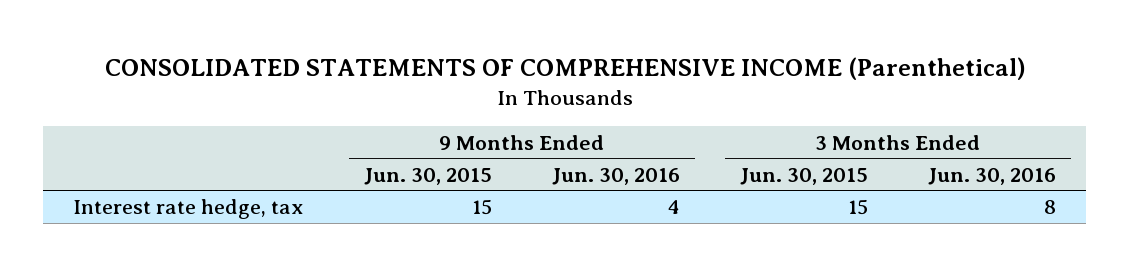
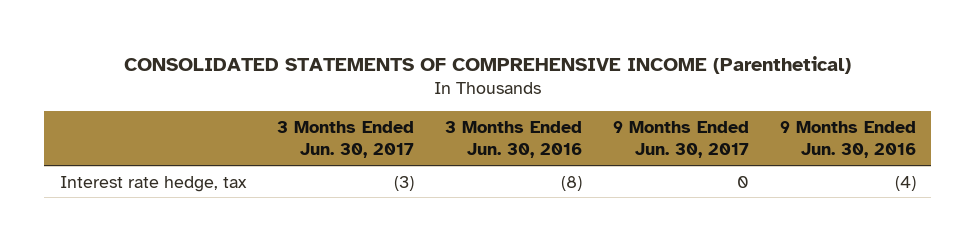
- | 9 Months Ended Jun. 30, 2015 | 9 Months Ended Jun. 30, 2016 | 3 Months Ended Jun. 30, 2015 | 3 Months Ended Jun. 30, 2016
+ | 3 Months Ended Jun. 30, 2017 | 3 Months Ended Jun. 30, 2016 | 9 Months Ended Jun. 30, 2017 | 9 Months Ended Jun. 30, 2016
- Interest rate hedge, tax | 15 | 4 | 15 | 8
+ Interest rate hedge, tax | (3) | (8) | 0 | (4)

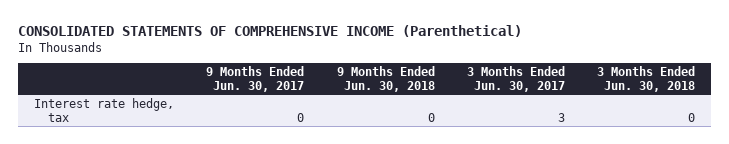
- | 3 Months Ended Jun. 30, 2017 | 3 Months Ended Jun. 30, 2016 | 9 Months Ended Jun. 30, 2017 | 9 Months Ended Jun. 30, 2016
+ | 9 Months Ended Jun. 30, 2017 | 9 Months Ended Jun. 30, 2018 | 3 Months Ended Jun. 30, 2017 | 3 Months Ended Jun. 30, 2018
- Interest rate hedge, tax | (3) | (8) | 0 | (4)
+ Interest rate hedge, tax | 0 | 0 | 3 | 0

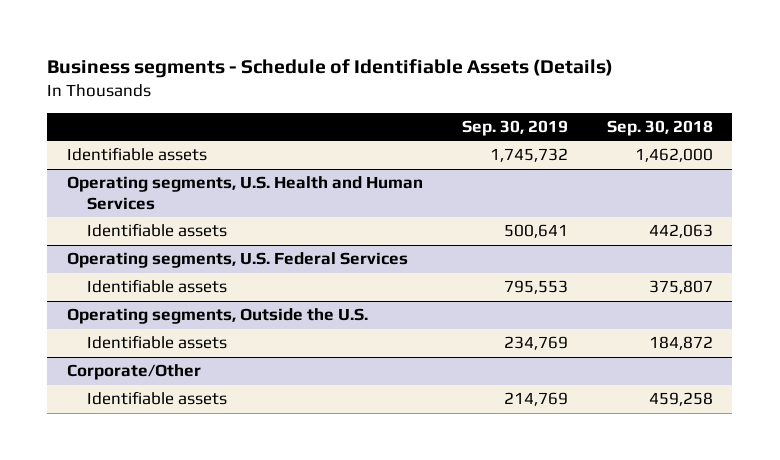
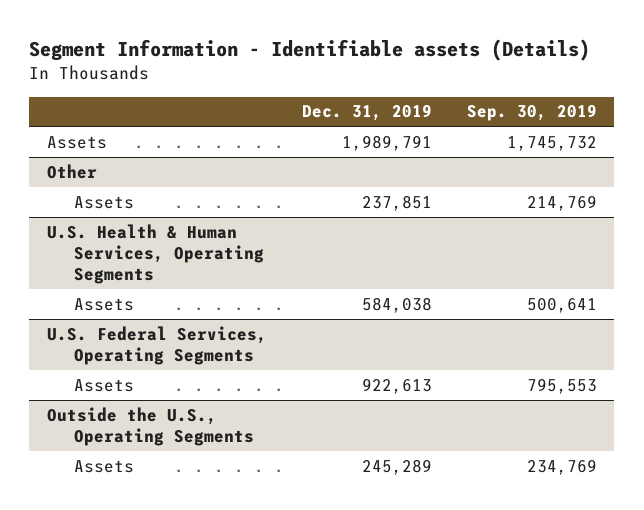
- Business segments - Schedule of Identifiable Assets (Details)
+ Segment Information - Identifiable assets (Details)
- | Sep. 30, 2019 | Sep. 30, 2018
+ | Dec. 31, 2019 | Sep. 30, 2019
- Identifiable assets | 1,745,732 | 1,462,000
- Operating segments, U.S. Health and Human Services
- Identifiable assets | 500,641 | 442,063
- Operating segments, U.S. Federal Services
- Identifiable assets | 795,553 | 375,807
- Operating segments, Outside the U.S.
- Identifiable assets | 234,769 | 184,872
- Corporate/Other
- Identifiable assets | 214,769 | 459,258
+ Assets | 1,989,791 | 1,745,732
+ Other
+ Assets | 237,851 | 214,769
+ U.S. Health & Human Services, Operating Segments
+ Assets | 584,038 | 500,641
+ U.S. Federal Services, Operating Segments
+ Assets | 922,613 | 795,553
+ Outside the U.S., Operating Segments
+ Assets | 245,289 | 234,769

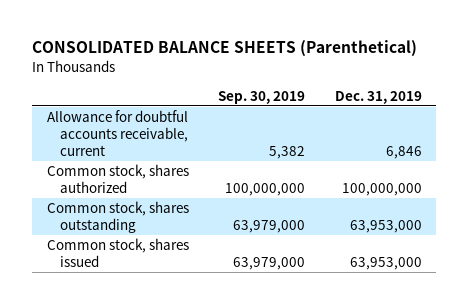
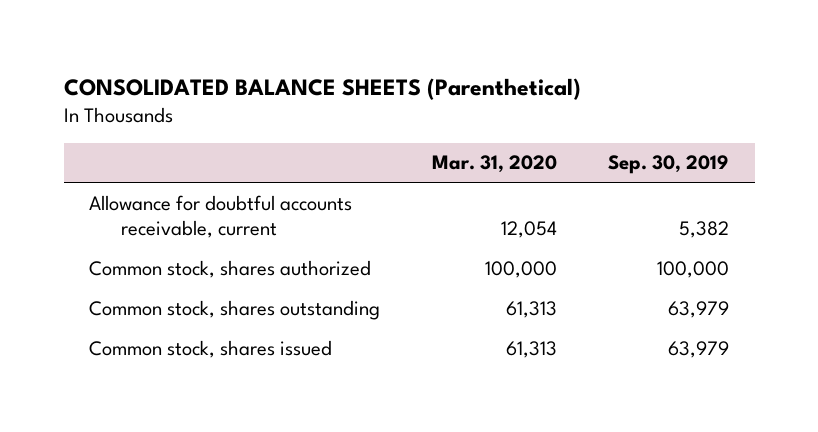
- | Sep. 30, 2019 | Dec. 31, 2019
+ | Mar. 31, 2020 | Sep. 30, 2019
- Common stock, shares authorized | 100,000,000 | 100,000,000
- Common stock, shares outstanding | 63,979,000 | 63,953,000
- Common stock, shares issued | 63,979,000 | 63,953,000
+ Common stock, shares authorized | 100,000 | 100,000
+ Common stock, shares outstanding | 61,313 | 63,979
+ Common stock, shares issued | 61,313 | 63,979

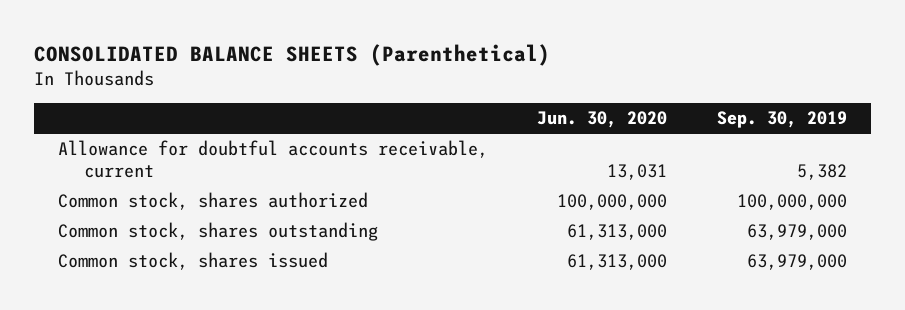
- | Mar. 31, 2020 | Sep. 30, 2019
+ | Jun. 30, 2020 | Sep. 30, 2019
- Common stock, shares authorized | 100,000 | 100,000
- Common stock, shares outstanding | 61,313 | 63,979
- Common stock, shares issued | 61,313 | 63,979
+ Common stock, shares authorized | 100,000,000 | 100,000,000
+ Common stock, shares outstanding | 61,313,000 | 63,979,000
+ Common stock, shares issued | 61,313,000 | 63,979,000

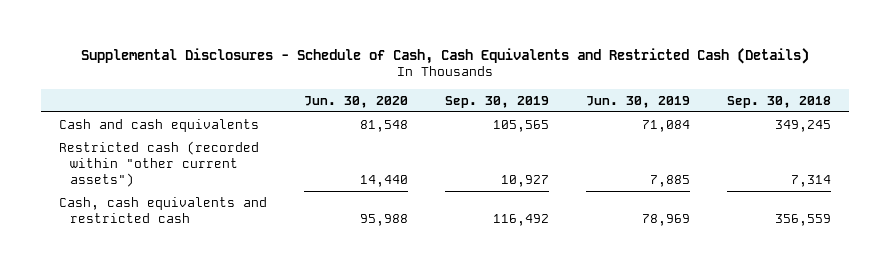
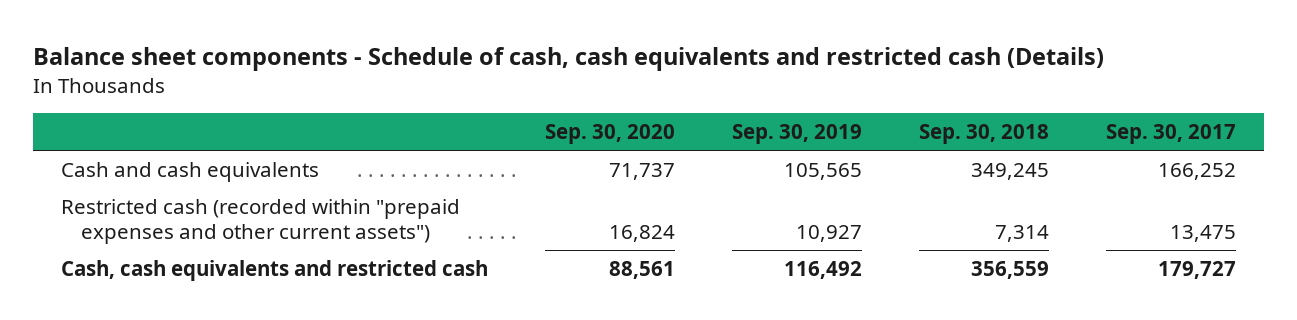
- Supplemental Disclosures - Schedule of Cash, Cash Equivalents and Restricted Cash (Details)
+ Balance sheet components - Schedule of cash, cash equivalents and restricted cash (Details)
- | Jun. 30, 2020 | Sep. 30, 2019 | Jun. 30, 2019 | Sep. 30, 2018
+ | Sep. 30, 2020 | Sep. 30, 2019 | Sep. 30, 2018 | Sep. 30, 2017
- Restricted cash (recorded within "other current assets") | 14,440 | 10,927 | 7,885 | 7,314
+ Restricted cash (recorded within "prepaid expenses and other current assets") | 16,824 | 10,927 | 7,314 | 13,475

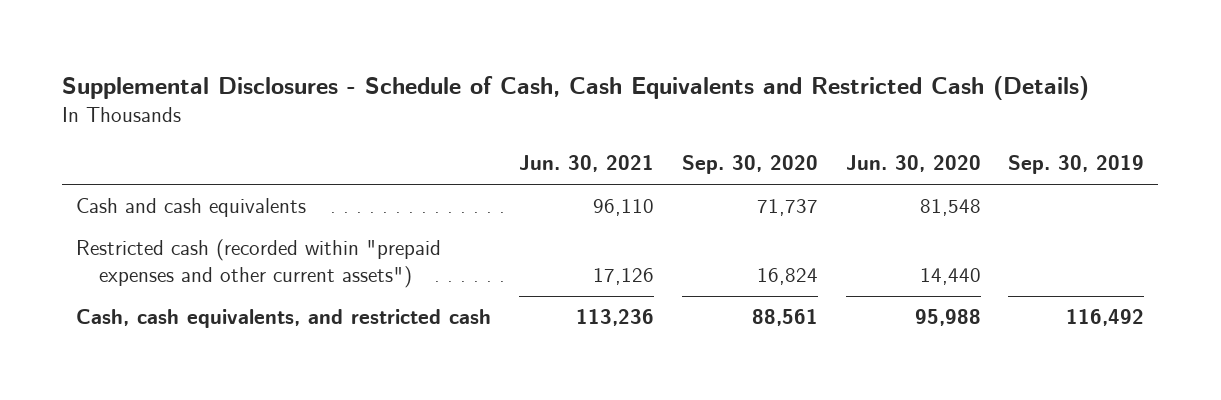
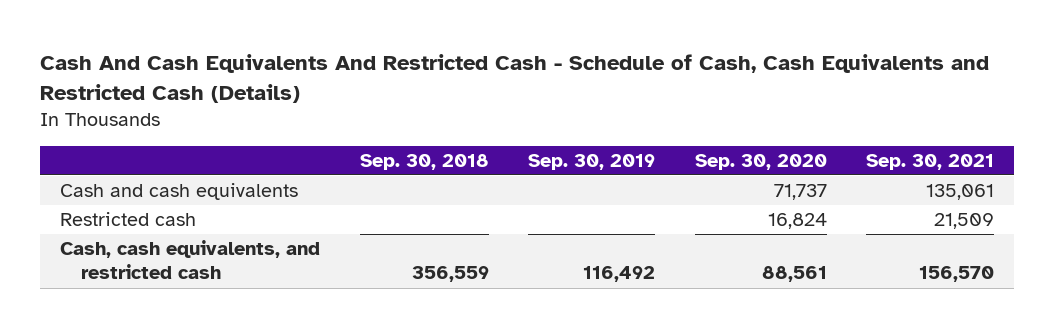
- Supplemental Disclosures - Schedule of Cash, Cash Equivalents and Restricted Cash (Details)
+ Cash And Cash Equivalents And Restricted Cash - Schedule of Cash, Cash Equivalents and Restricted Cash (Details)
- | Jun. 30, 2021 | Sep. 30, 2020 | Jun. 30, 2020 | Sep. 30, 2019
+ | Sep. 30, 2018 | Sep. 30, 2019 | Sep. 30, 2020 | Sep. 30, 2021
- Restricted cash (recorded within "prepaid expenses and other current assets") | 17,126 | 16,824 | 14,440 |
+ Restricted cash | | | 16,824 | 21,509

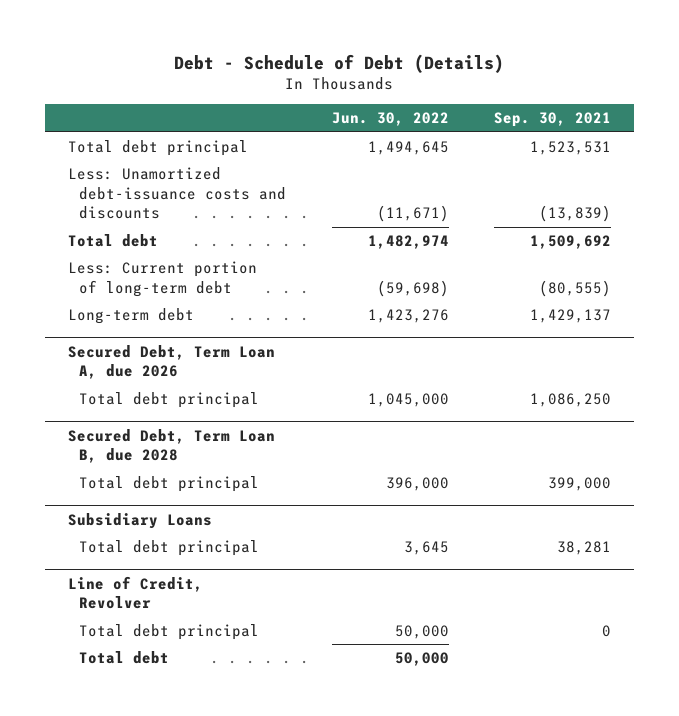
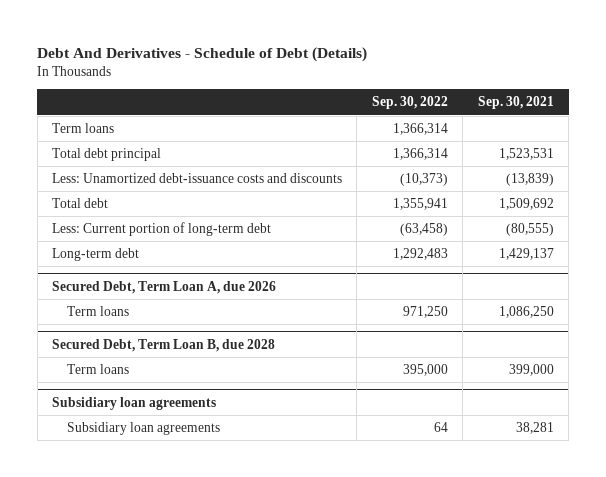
- Debt - Schedule of Debt (Details)
+ Debt And Derivatives - Schedule of Debt (Details)
- | Jun. 30, 2022 | Sep. 30, 2021
+ | Sep. 30, 2022 | Sep. 30, 2021
+ Term loans | 1,366,314 |
@ Secured Debt, Term Loan A, due 2026
- Total debt principal | 1,045,000 | 1,086,250
+ Term loans | 971,250 | 1,086,250
@ Secured Debt, Term Loan B, due 2028
- Total debt principal | 396,000 | 399,000
- Subsidiary Loans
- Total debt principal | 3,645 | 38,281
- Line of Credit, Revolver
- Total debt principal | 50,000 | 0
- Total debt | 50,000 |
@ Secured Debt, Term Loan B, due 2028
+ Term loans | 395,000 | 399,000
+ Subsidiary loan agreements
+ Subsidiary loan agreements | 64 | 38,281

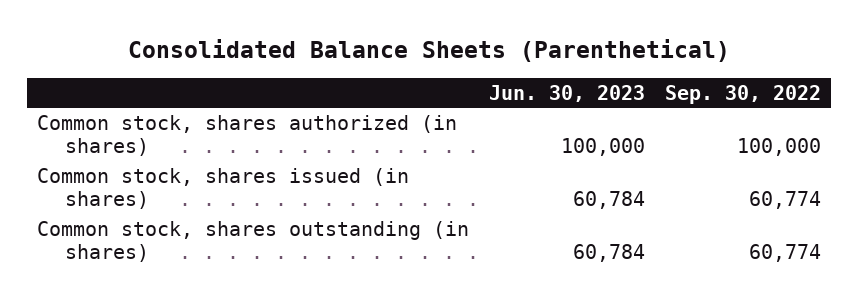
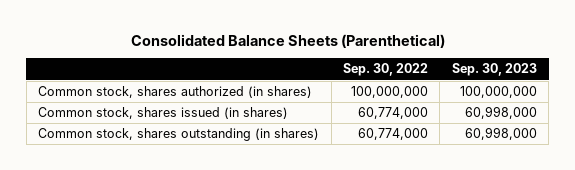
- | Jun. 30, 2023 | Sep. 30, 2022
+ | Sep. 30, 2022 | Sep. 30, 2023
- Common stock, shares authorized (in shares) | 100,000 | 100,000
- Common stock, shares issued (in shares) | 60,784 | 60,774
- Common stock, shares outstanding (in shares) | 60,784 | 60,774
+ Common stock, shares authorized (in shares) | 100,000,000 | 100,000,000
+ Common stock, shares issued (in shares) | 60,774,000 | 60,998,000
+ Common stock, shares outstanding (in shares) | 60,774,000 | 60,998,000

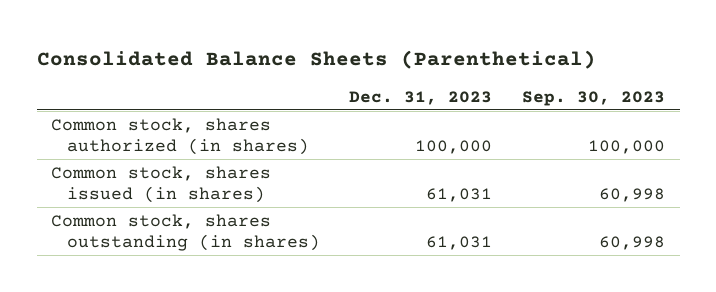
- | Sep. 30, 2022 | Sep. 30, 2023
+ | Dec. 31, 2023 | Sep. 30, 2023
- Common stock, shares authorized (in shares) | 100,000,000 | 100,000,000
- Common stock, shares issued (in shares) | 60,774,000 | 60,998,000
- Common stock, shares outstanding (in shares) | 60,774,000 | 60,998,000
+ Common stock, shares authorized (in shares) | 100,000 | 100,000
+ Common stock, shares issued (in shares) | 61,031 | 60,998
+ Common stock, shares outstanding (in shares) | 61,031 | 60,998

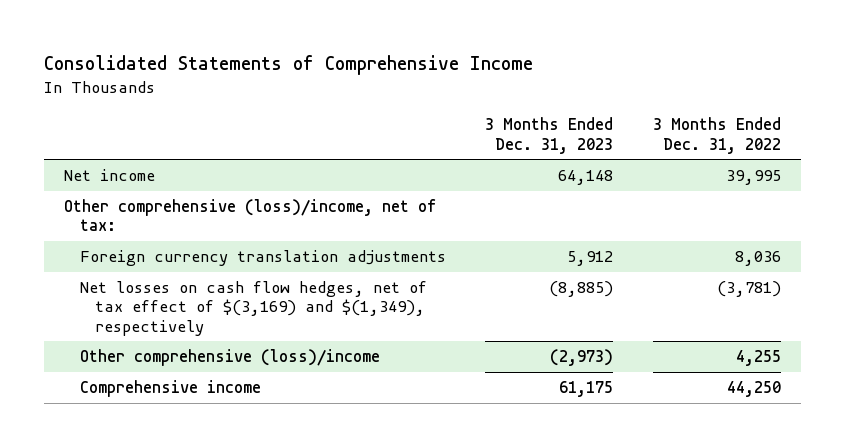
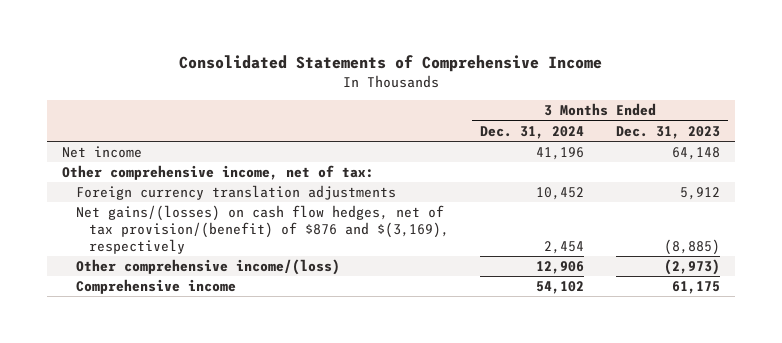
- | 3 Months Ended Dec. 31, 2023 | 3 Months Ended Dec. 31, 2022
+ | 3 Months Ended Dec. 31, 2024 | 3 Months Ended Dec. 31, 2023
- Other comprehensive (loss)/income, net of tax:
+ Other comprehensive income, net of tax:
- Net losses on cash flow hedges, net of tax effect of $(3,169) and $(1,349), respectively | (8,885) | (3,781)
- Other comprehensive (loss)/income | (2,973) | 4,255
+ Net gains/(losses) on cash flow hedges, net of tax provision/(benefit) of $876 and $(3,169), respectively | 2,454 | (8,885)
+ Other comprehensive income/(loss) | 12,906 | (2,973)

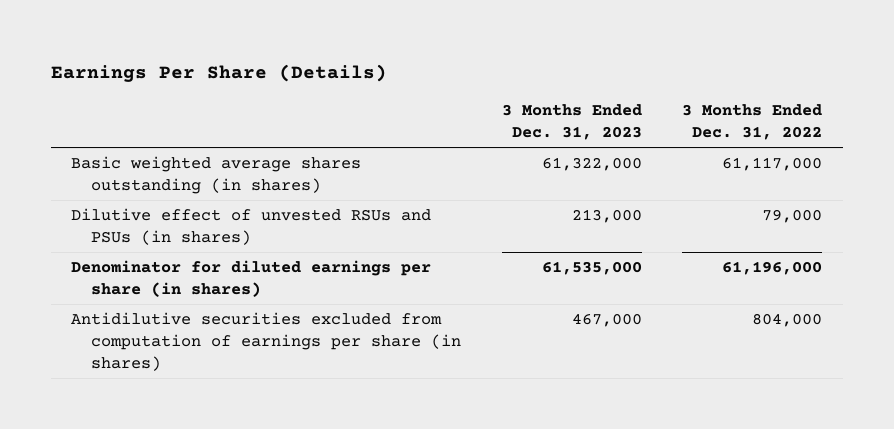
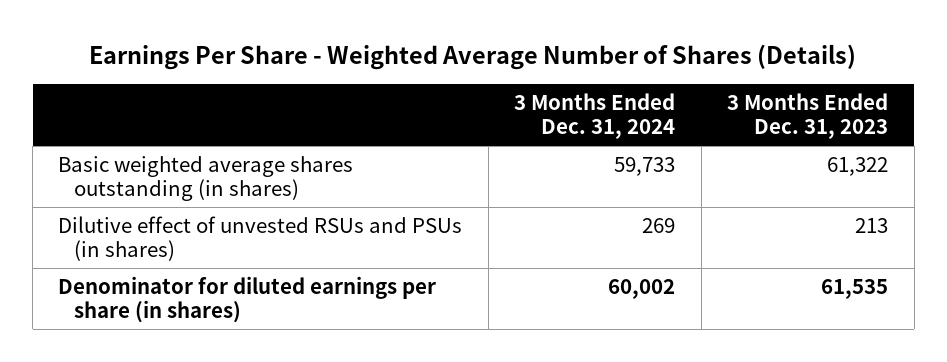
- Earnings Per Share (Details)
+ Earnings Per Share - Weighted Average Number of Shares (Details)
- | 3 Months Ended Dec. 31, 2023 | 3 Months Ended Dec. 31, 2022
+ | 3 Months Ended Dec. 31, 2024 | 3 Months Ended Dec. 31, 2023
- Basic weighted average shares outstanding (in shares) | 61,322,000 | 61,117,000
- Dilutive effect of unvested RSUs and PSUs (in shares) | 213,000 | 79,000
- Denominator for diluted earnings per share (in shares) | 61,535,000 | 61,196,000
- Antidilutive securities excluded from computation of earnings per share (in shares) | 467,000 | 804,000
+ Basic weighted average shares outstanding (in shares) | 59,733 | 61,322
+ Dilutive effect of unvested RSUs and PSUs (in shares) | 269 | 213
+ Denominator for diluted earnings per share (in shares) | 60,002 | 61,535

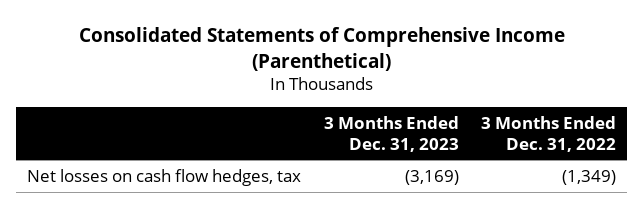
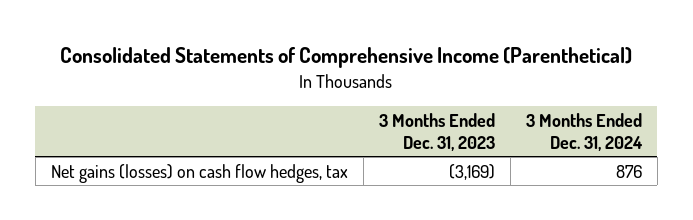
- | 3 Months Ended Dec. 31, 2023 | 3 Months Ended Dec. 31, 2022
+ | 3 Months Ended Dec. 31, 2023 | 3 Months Ended Dec. 31, 2024
- Net losses on cash flow hedges, tax | (3,169) | (1,349)
+ Net gains (losses) on cash flow hedges, tax | (3,169) | 876

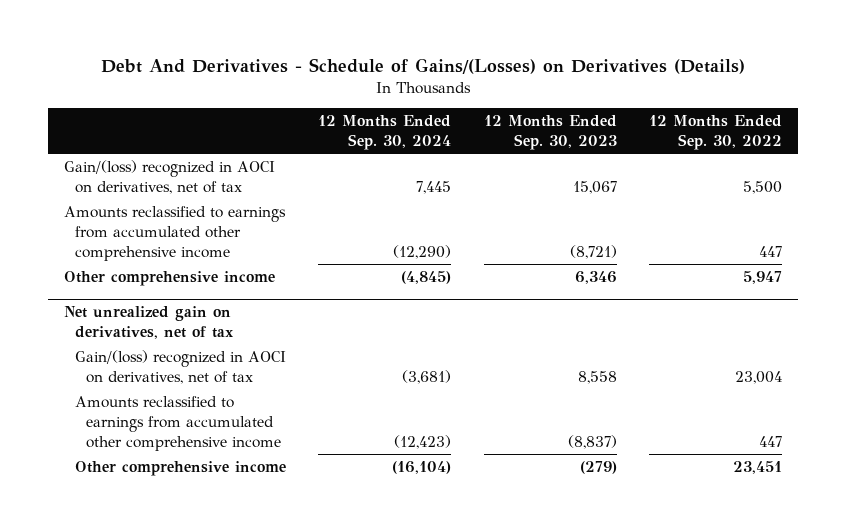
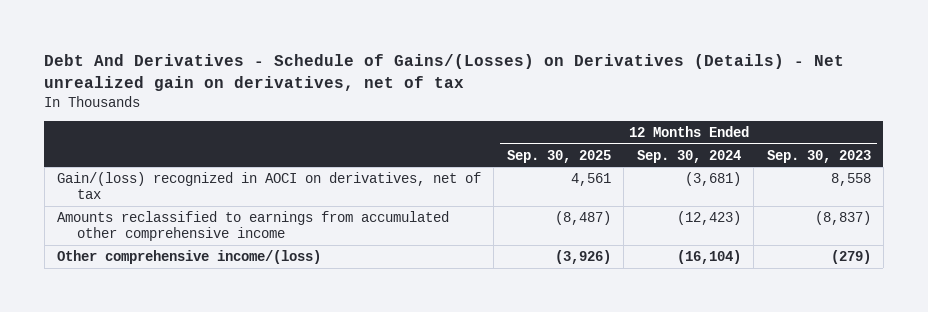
- Debt And Derivatives - Schedule of Gains/(Losses) on Derivatives (Details)
+ Debt And Derivatives - Schedule of Gains/(Losses) on Derivatives (Details) - Net unrealized gain on derivatives, net of tax
- | 12 Months Ended Sep. 30, 2024 | 12 Months Ended Sep. 30, 2023 | 12 Months Ended Sep. 30, 2022
+ | 12 Months Ended Sep. 30, 2025 | 12 Months Ended Sep. 30, 2024 | 12 Months Ended Sep. 30, 2023
- Gain/(loss) recognized in AOCI on derivatives, net of tax | 7,445 | 15,067 | 5,500
- Amounts reclassified to earnings from accumulated other comprehensive income | (12,290) | (8,721) | 447
- Other comprehensive income | (4,845) | 6,346 | 5,947
- Net unrealized gain on derivatives, net of tax
- Other comprehensive income | (16,104) | (279) | 23,451
+ Other comprehensive income/(loss) | (3,926) | (16,104) | (279)

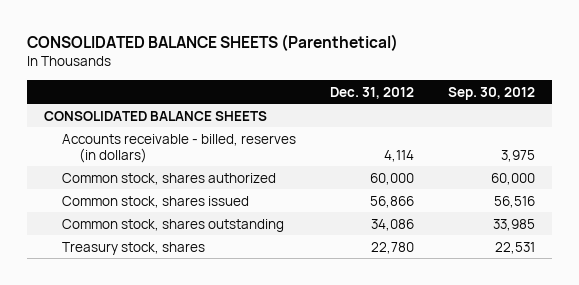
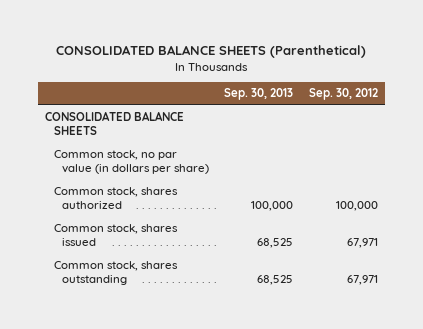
- | Dec. 31, 2012 | Sep. 30, 2012
+ | Sep. 30, 2013 | Sep. 30, 2012
- Accounts receivable - billed, reserves (in dollars) | 4,114 | 3,975
- Common stock, shares authorized | 60,000 | 60,000
- Common stock, shares issued | 56,866 | 56,516
- Common stock, shares outstanding | 34,086 | 33,985
- Treasury stock, shares | 22,780 | 22,531
+ Common stock, no par value (in dollars per share)
+ Common stock, shares authorized | 100,000 | 100,000
+ Common stock, shares issued | 68,525 | 67,971
+ Common stock, shares outstanding | 68,525 | 67,971

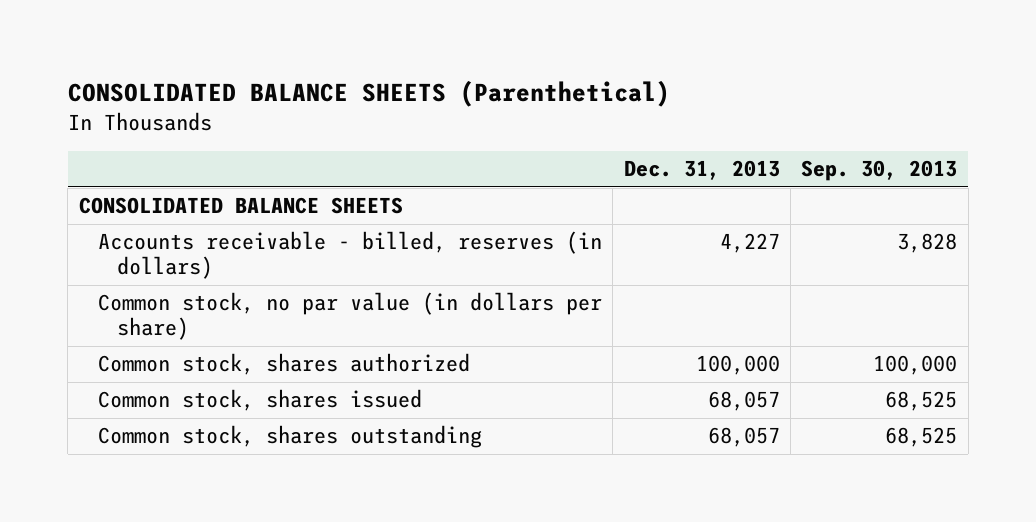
- | Sep. 30, 2013 | Sep. 30, 2012
+ | Dec. 31, 2013 | Sep. 30, 2013
+ Accounts receivable - billed, reserves (in dollars) | 4,227 | 3,828

